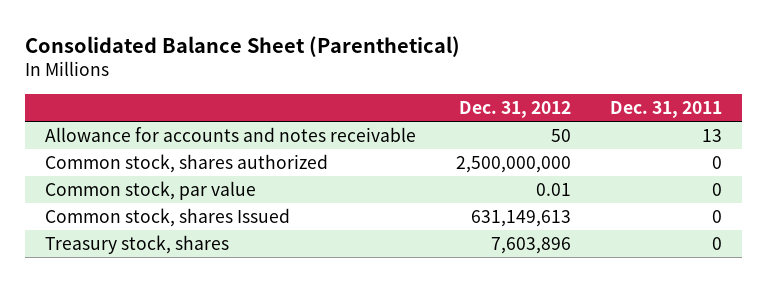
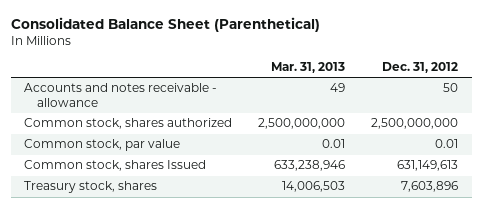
- | Dec. 31, 2012 | Dec. 31, 2011
+ | Mar. 31, 2013 | Dec. 31, 2012
- Allowance for accounts and notes receivable | 50 | 13
+ Accounts and notes receivable - allowance | 49 | 50

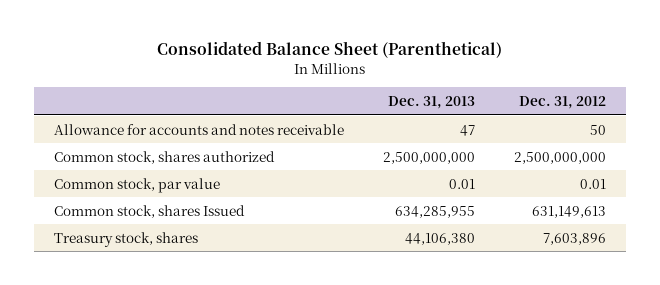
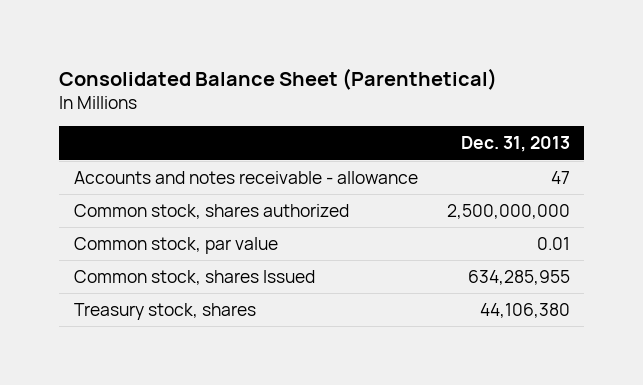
- | Dec. 31, 2013 | Dec. 31, 2012
+ | Dec. 31, 2013
- Allowance for accounts and notes receivable | 47 | 50
+ Accounts and notes receivable - allowance | 47

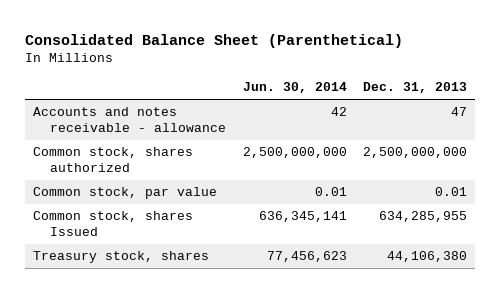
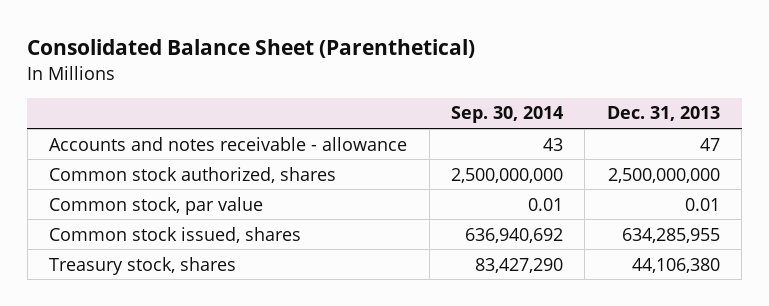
- | Jun. 30, 2014 | Dec. 31, 2013
+ | Sep. 30, 2014 | Dec. 31, 2013
- Common stock, shares authorized | 2,500,000,000 | 2,500,000,000
+ Common stock authorized, shares | 2,500,000,000 | 2,500,000,000
- Common stock, shares Issued | 636,345,141 | 634,285,955
+ Common stock issued, shares | 636,940,692 | 634,285,955

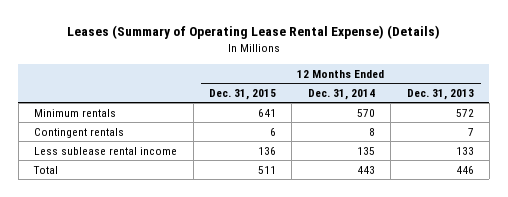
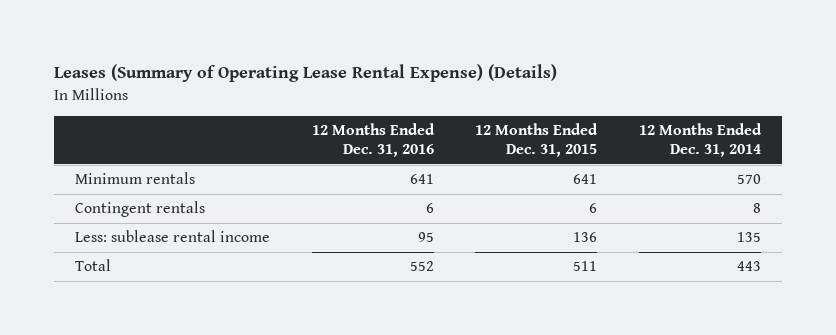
- | 12 Months Ended Dec. 31, 2015 | 12 Months Ended Dec. 31, 2014 | 12 Months Ended Dec. 31, 2013
+ | 12 Months Ended Dec. 31, 2016 | 12 Months Ended Dec. 31, 2015 | 12 Months Ended Dec. 31, 2014
- Less sublease rental income | 136 | 135 | 133
+ Less: sublease rental income | 95 | 136 | 135

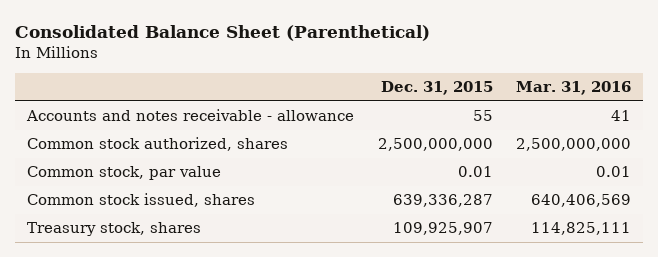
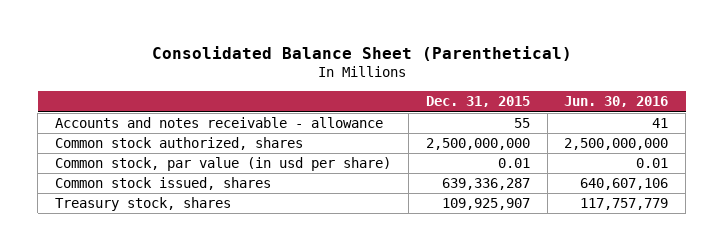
- | Dec. 31, 2015 | Mar. 31, 2016
+ | Dec. 31, 2015 | Jun. 30, 2016
- Common stock, par value | 0.01 | 0.01
+ Common stock, par value (in usd per share) | 0.01 | 0.01

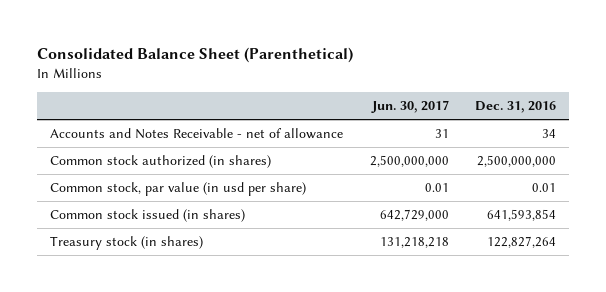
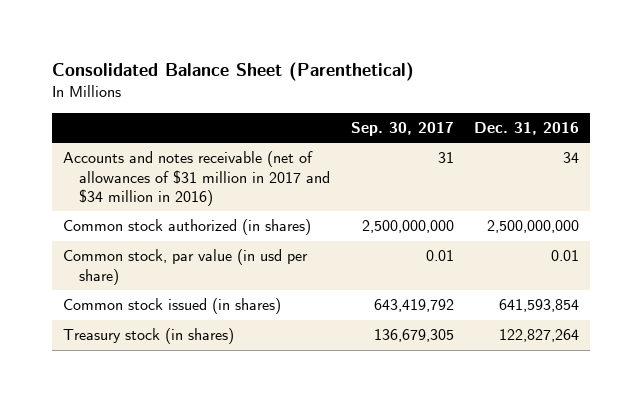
- | Jun. 30, 2017 | Dec. 31, 2016
+ | Sep. 30, 2017 | Dec. 31, 2016
- Accounts and Notes Receivable - net of allowance | 31 | 34
+ Accounts and notes receivable (net of allowances of $31 million in 2017 and $34 million in 2016) | 31 | 34

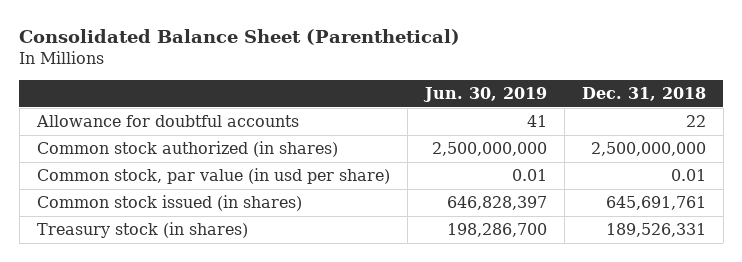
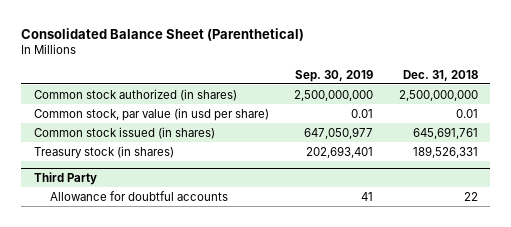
- | Jun. 30, 2019 | Dec. 31, 2018
+ | Sep. 30, 2019 | Dec. 31, 2018
- Allowance for doubtful accounts | 41 | 22
+ Third Party
+ Allowance for doubtful accounts | 41 | 22

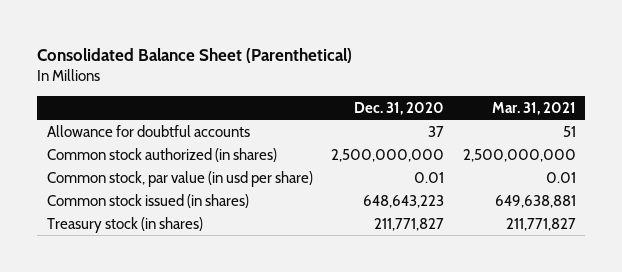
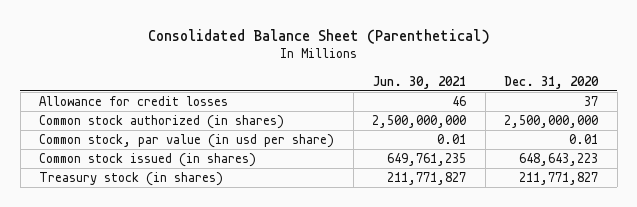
- | Dec. 31, 2020 | Mar. 31, 2021
+ | Jun. 30, 2021 | Dec. 31, 2020
- Allowance for doubtful accounts | 37 | 51
+ Allowance for credit losses | 46 | 37

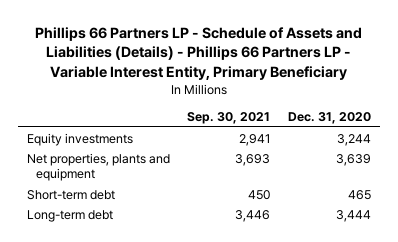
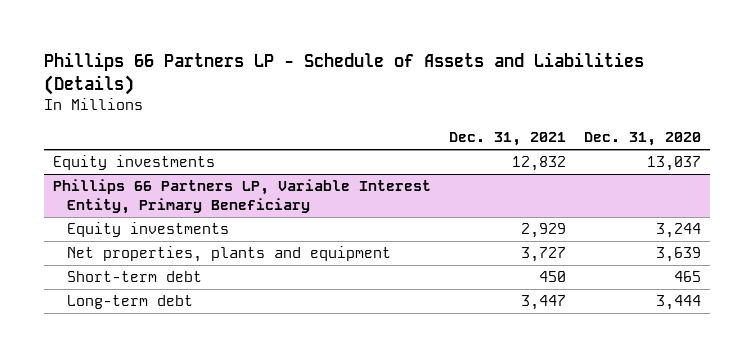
- Phillips 66 Partners LP - Schedule of Assets and Liabilities (Details) - Phillips 66 Partners LP - Variable Interest Entity, Primary Beneficiary
+ Phillips 66 Partners LP - Schedule of Assets and Liabilities (Details)
- | Sep. 30, 2021 | Dec. 31, 2020
+ | Dec. 31, 2021 | Dec. 31, 2020
+ Equity investments | 12,832 | 13,037
+ Phillips 66 Partners LP, Variable Interest Entity, Primary Beneficiary

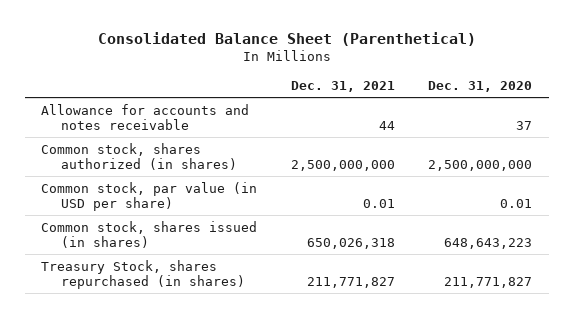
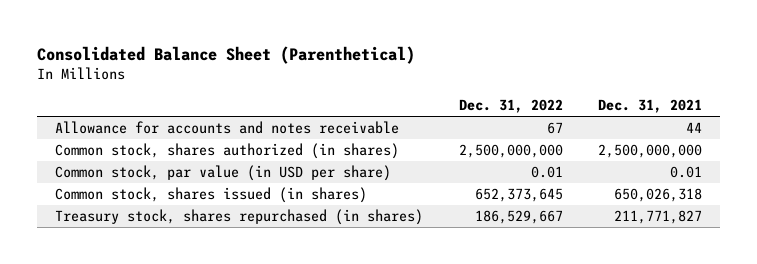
- | Dec. 31, 2021 | Dec. 31, 2020
+ | Dec. 31, 2022 | Dec. 31, 2021
- Treasury Stock, shares repurchased (in shares) | 211,771,827 | 211,771,827
+ Treasury stock, shares repurchased (in shares) | 186,529,667 | 211,771,827

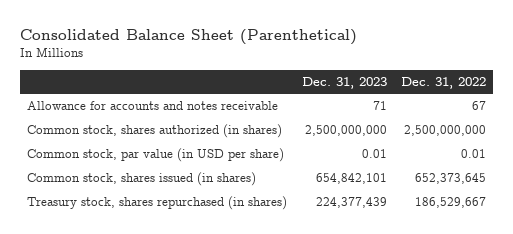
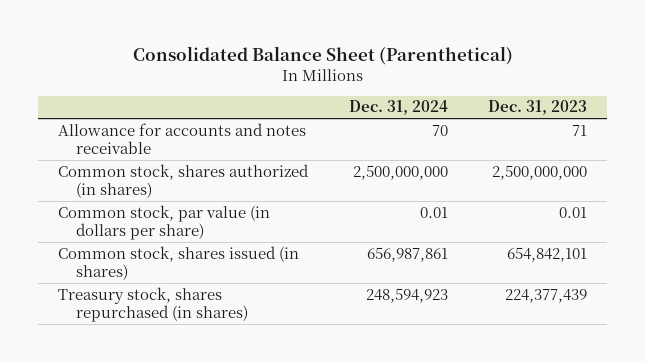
- | Dec. 31, 2023 | Dec. 31, 2022
+ | Dec. 31, 2024 | Dec. 31, 2023
- Common stock, par value (in USD per share) | 0.01 | 0.01
+ Common stock, par value (in dollars per share) | 0.01 | 0.01

